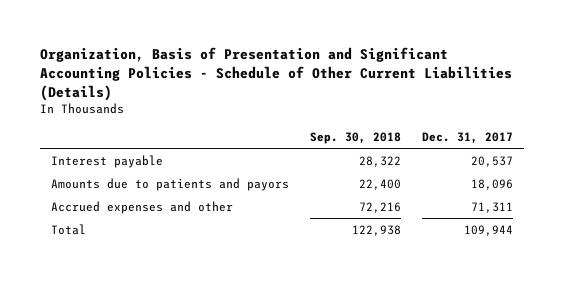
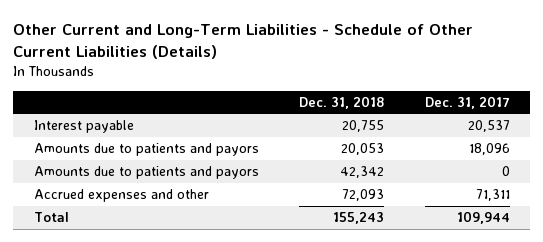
- Organization, Basis of Presentation and Significant Accounting Policies - Schedule of Other Current Liabilities (Details)
+ Other Current and Long-Term Liabilities - Schedule of Other Current Liabilities (Details)
- | Sep. 30, 2018 | Dec. 31, 2017
+ | Dec. 31, 2018 | Dec. 31, 2017
+ Amounts due to patients and payors | 42,342 | 0

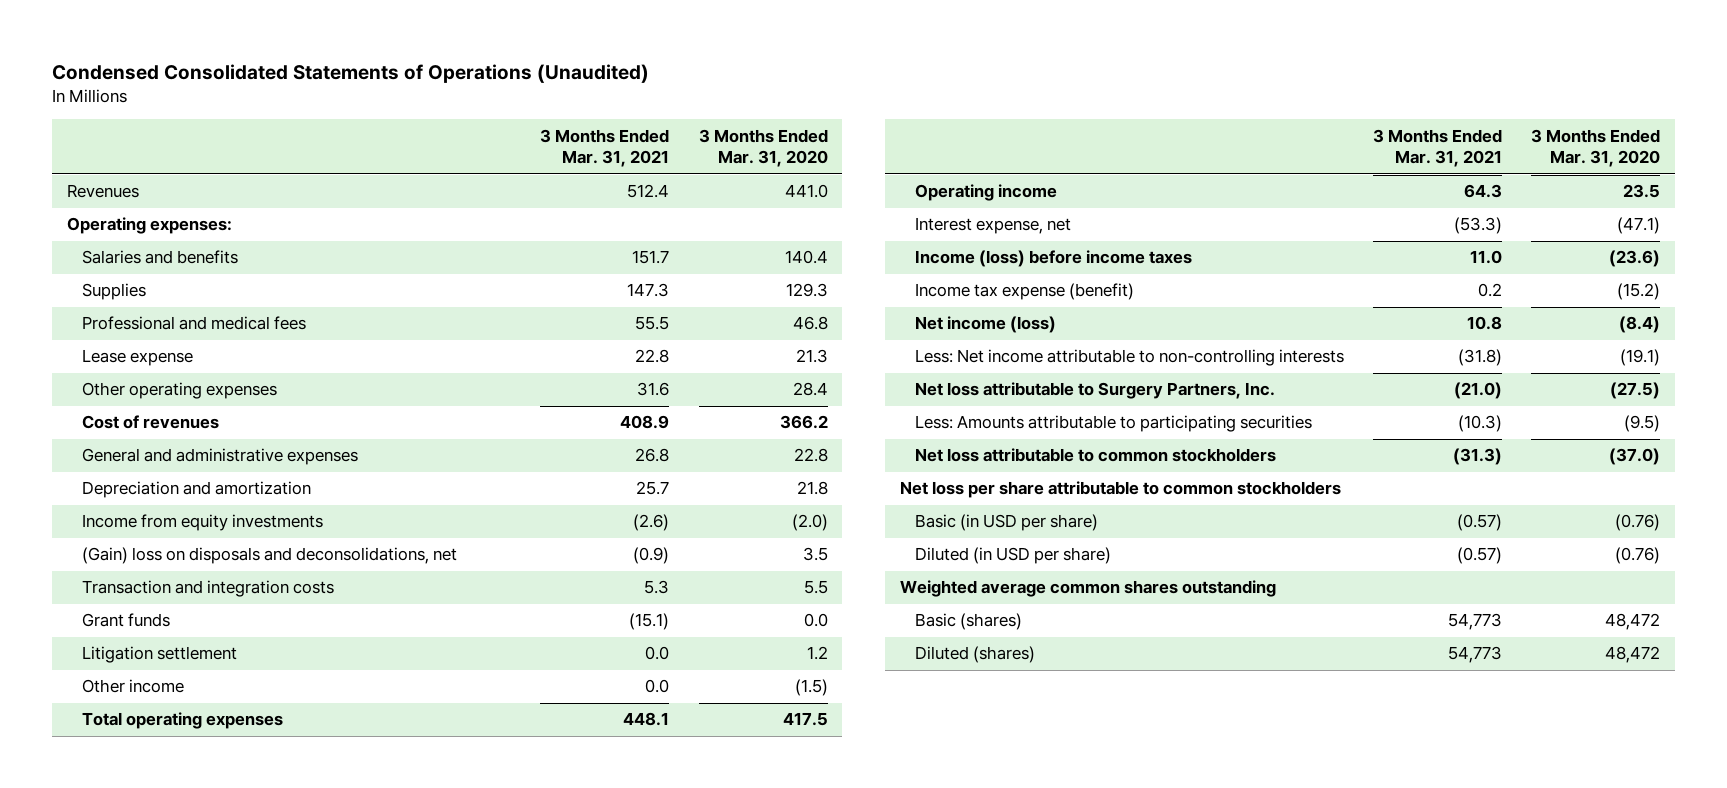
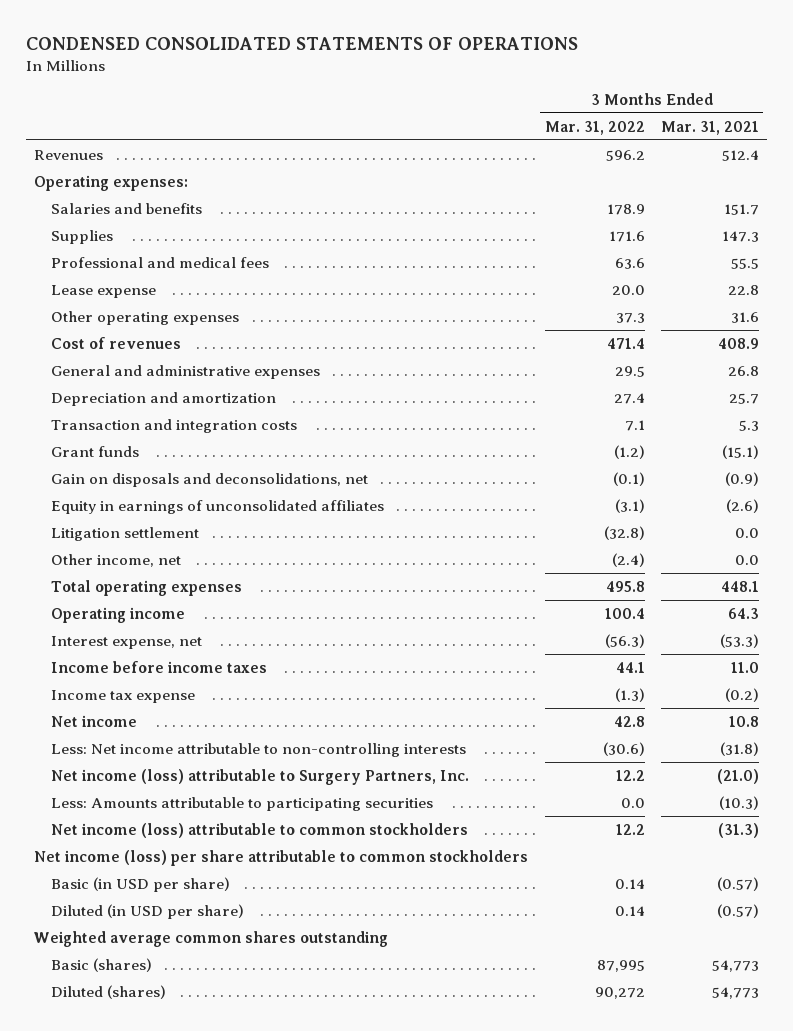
- Condensed Consolidated Statements of Operations (Unaudited)
+ CONDENSED CONSOLIDATED STATEMENTS OF OPERATIONS
- | 3 Months Ended Mar. 31, 2021 | 3 Months Ended Mar. 31, 2020
+ | 3 Months Ended Mar. 31, 2022 | 3 Months Ended Mar. 31, 2021
- Income from equity investments | (2.6) | (2.0)
- (Gain) loss on disposals and deconsolidations, net | (0.9) | 3.5
+ Gain on disposals and deconsolidations, net | (0.1) | (0.9)
+ Equity in earnings of unconsolidated affiliates | (3.1) | (2.6)
- Other income | 0.0 | (1.5)
+ Other income, net | (2.4) | 0.0
- Income (loss) before income taxes | 11.0 | (23.6)
- Income tax expense (benefit) | 0.2 | (15.2)
- Net income (loss) | 10.8 | (8.4)
+ Income before income taxes | 44.1 | 11.0
+ Income tax expense | (1.3) | (0.2)
+ Net income | 42.8 | 10.8
- Net loss attributable to Surgery Partners, Inc. | (21.0) | (27.5)
+ Net income (loss) attributable to Surgery Partners, Inc. | 12.2 | (21.0)
- Net loss attributable to common stockholders | (31.3) | (37.0)
- Net loss per share attributable to common stockholders
+ Net income (loss) attributable to common stockholders | 12.2 | (31.3)
+ Net income (loss) per share attributable to common stockholders

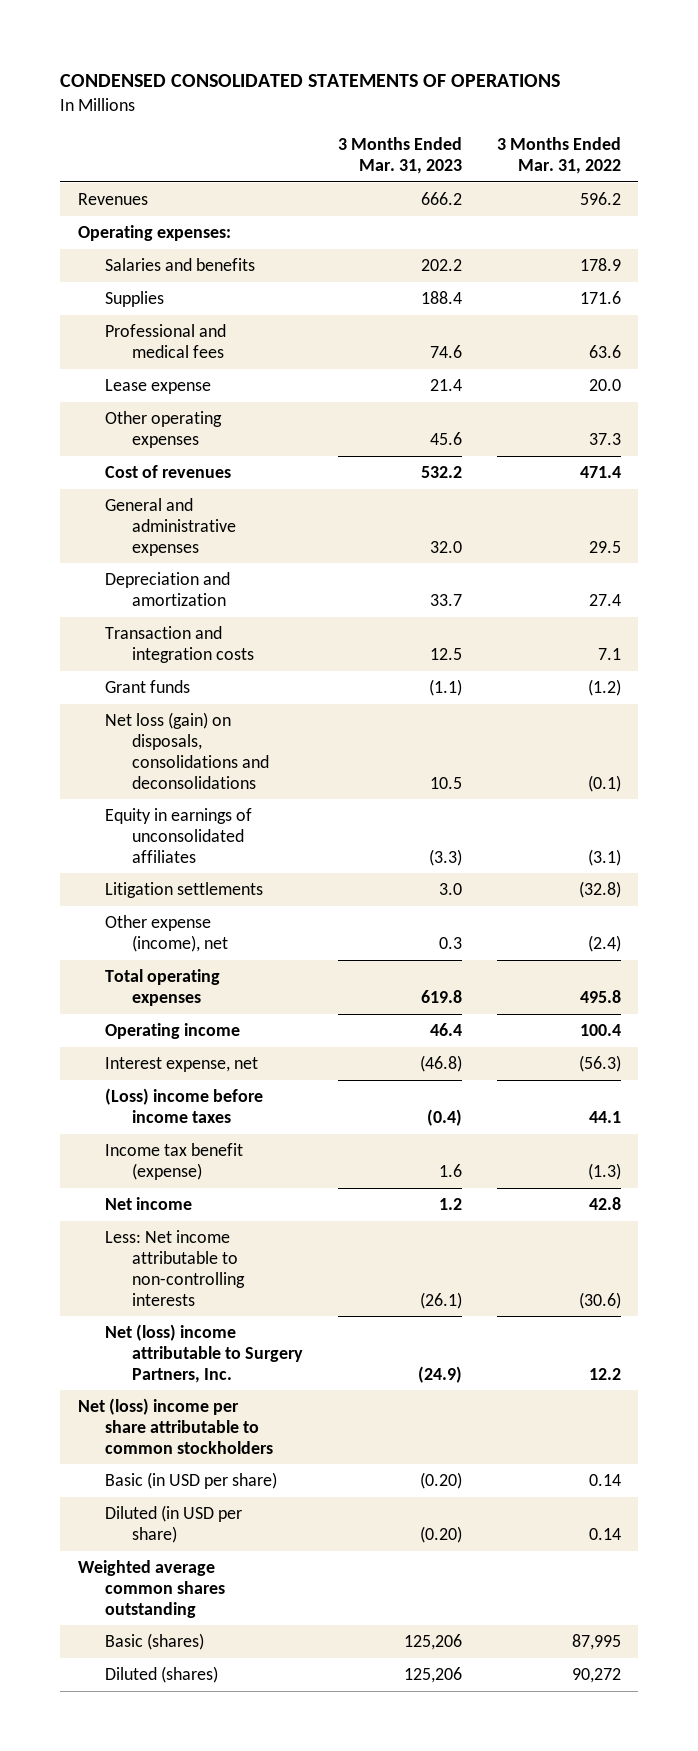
- | 3 Months Ended Mar. 31, 2022 | 3 Months Ended Mar. 31, 2021
+ | 3 Months Ended Mar. 31, 2023 | 3 Months Ended Mar. 31, 2022
- Gain on disposals and deconsolidations, net | (0.1) | (0.9)
+ Net loss (gain) on disposals, consolidations and deconsolidations | 10.5 | (0.1)
- Litigation settlement | (32.8) | 0.0
- Other income, net | (2.4) | 0.0
+ Litigation settlements | 3.0 | (32.8)
+ Other expense (income), net | 0.3 | (2.4)
- Income before income taxes | 44.1 | 11.0
- Income tax expense | (1.3) | (0.2)
+ (Loss) income before income taxes | (0.4) | 44.1
+ Income tax benefit (expense) | 1.6 | (1.3)
- Net income (loss) attributable to Surgery Partners, Inc. | 12.2 | (21.0)
- Less: Amounts attributable to participating securities | 0.0 | (10.3)
- Net income (loss) attributable to common stockholders | 12.2 | (31.3)
- Net income (loss) per share attributable to common stockholders
+ Net (loss) income attributable to Surgery Partners, Inc. | (24.9) | 12.2
+ Net (loss) income per share attributable to common stockholders

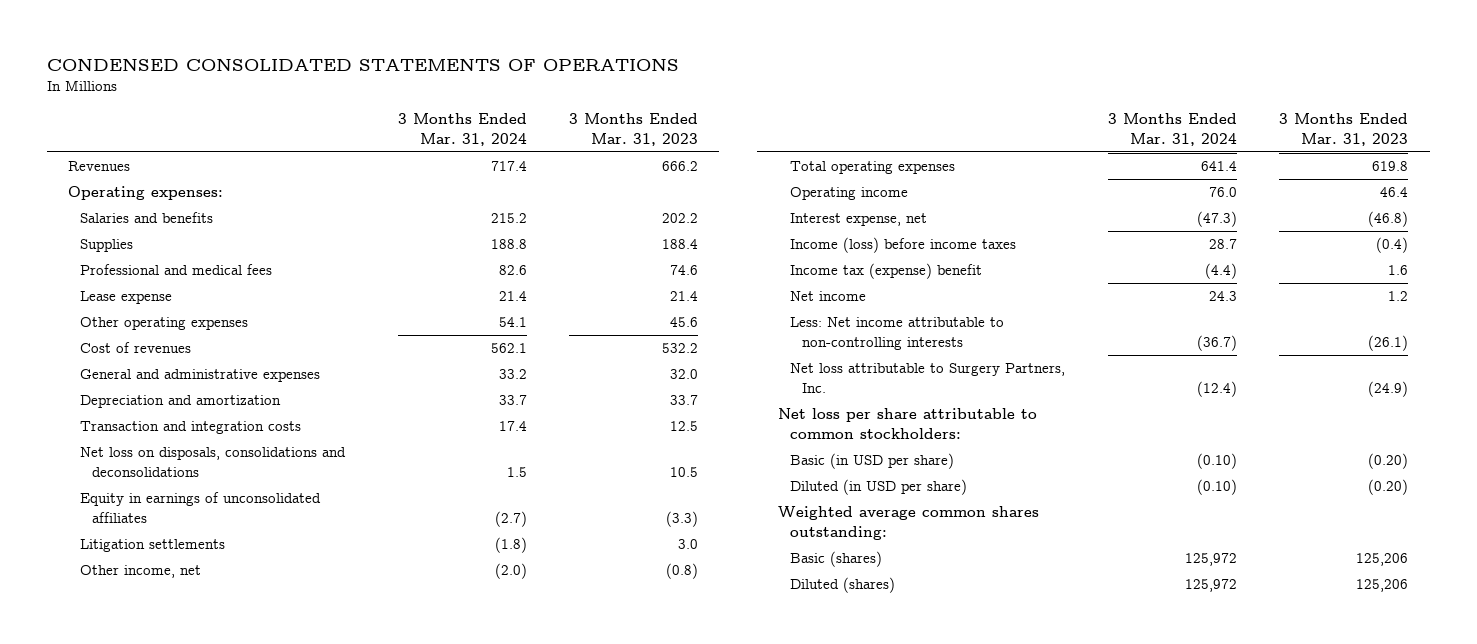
- | 3 Months Ended Mar. 31, 2023 | 3 Months Ended Mar. 31, 2022
+ | 3 Months Ended Mar. 31, 2024 | 3 Months Ended Mar. 31, 2023
- Grant funds | (1.1) | (1.2)
- Net loss (gain) on disposals, consolidations and deconsolidations | 10.5 | (0.1)
+ Net loss on disposals, consolidations and deconsolidations | 1.5 | 10.5
- Other expense (income), net | 0.3 | (2.4)
+ Other income, net | (2.0) | (0.8)
- (Loss) income before income taxes | (0.4) | 44.1
- Income tax benefit (expense) | 1.6 | (1.3)
+ Income (loss) before income taxes | 28.7 | (0.4)
+ Income tax (expense) benefit | (4.4) | 1.6
- Net (loss) income attributable to Surgery Partners, Inc. | (24.9) | 12.2
- Net (loss) income per share attributable to common stockholders
+ Net loss attributable to Surgery Partners, Inc. | (12.4) | (24.9)
+ Net loss per share attributable to common stockholders:
- Weighted average common shares outstanding
+ Weighted average common shares outstanding:

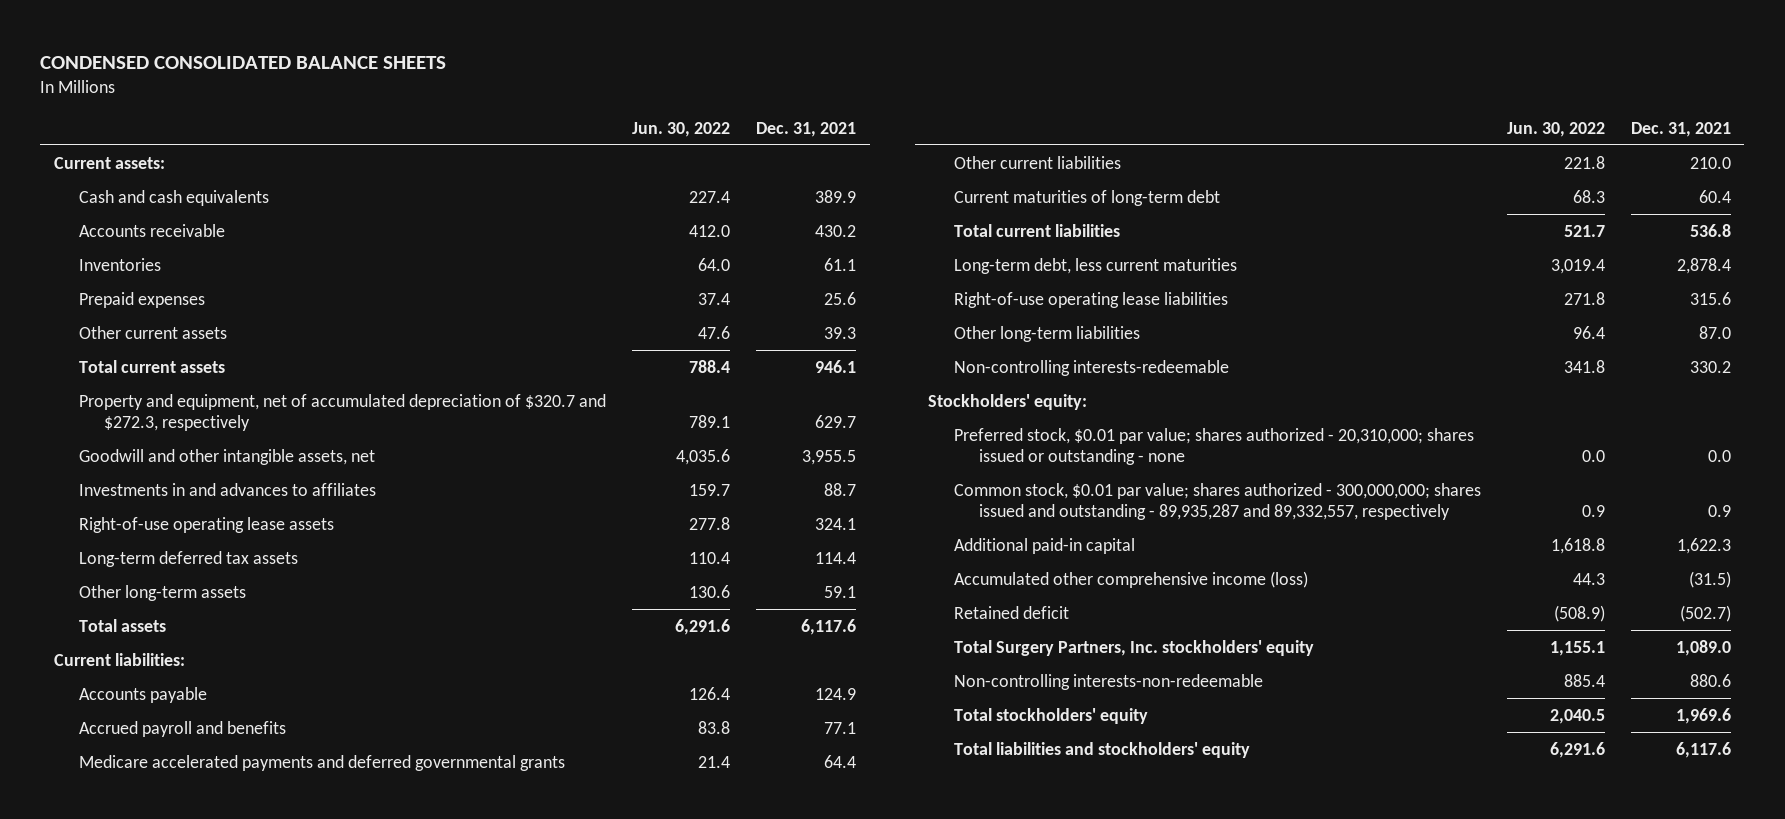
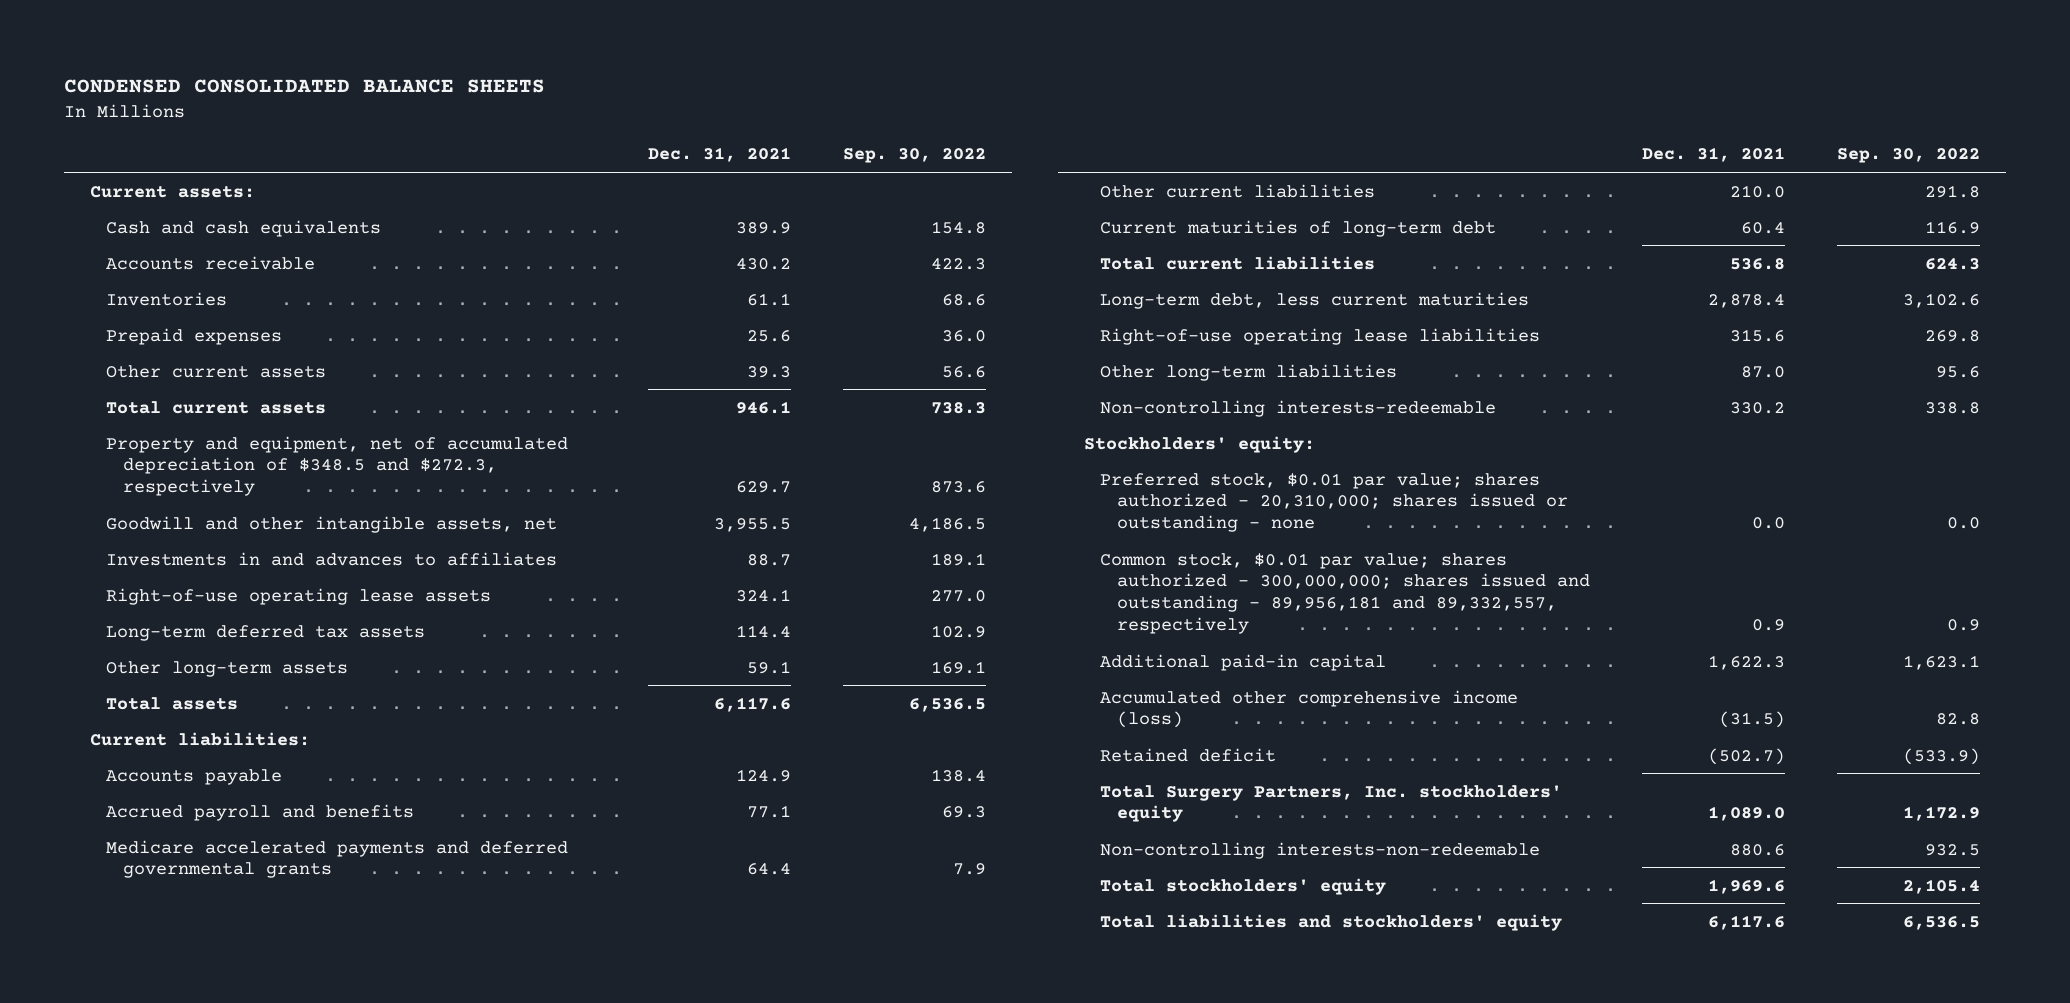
- | Jun. 30, 2022 | Dec. 31, 2021
+ | Dec. 31, 2021 | Sep. 30, 2022
- Property and equipment, net of accumulated depreciation of $320.7 and $272.3, respectively | 789.1 | 629.7
+ Property and equipment, net of accumulated depreciation of $348.5 and $272.3, respectively | 629.7 | 873.6
- Common stock, $0.01 par value; shares authorized - 300,000,000; shares issued and outstanding - 89,935,287 and 89,332,557, respectively | 0.9 | 0.9
+ Common stock, $0.01 par value; shares authorized - 300,000,000; shares issued and outstanding - 89,956,181 and 89,332,557, respectively | 0.9 | 0.9

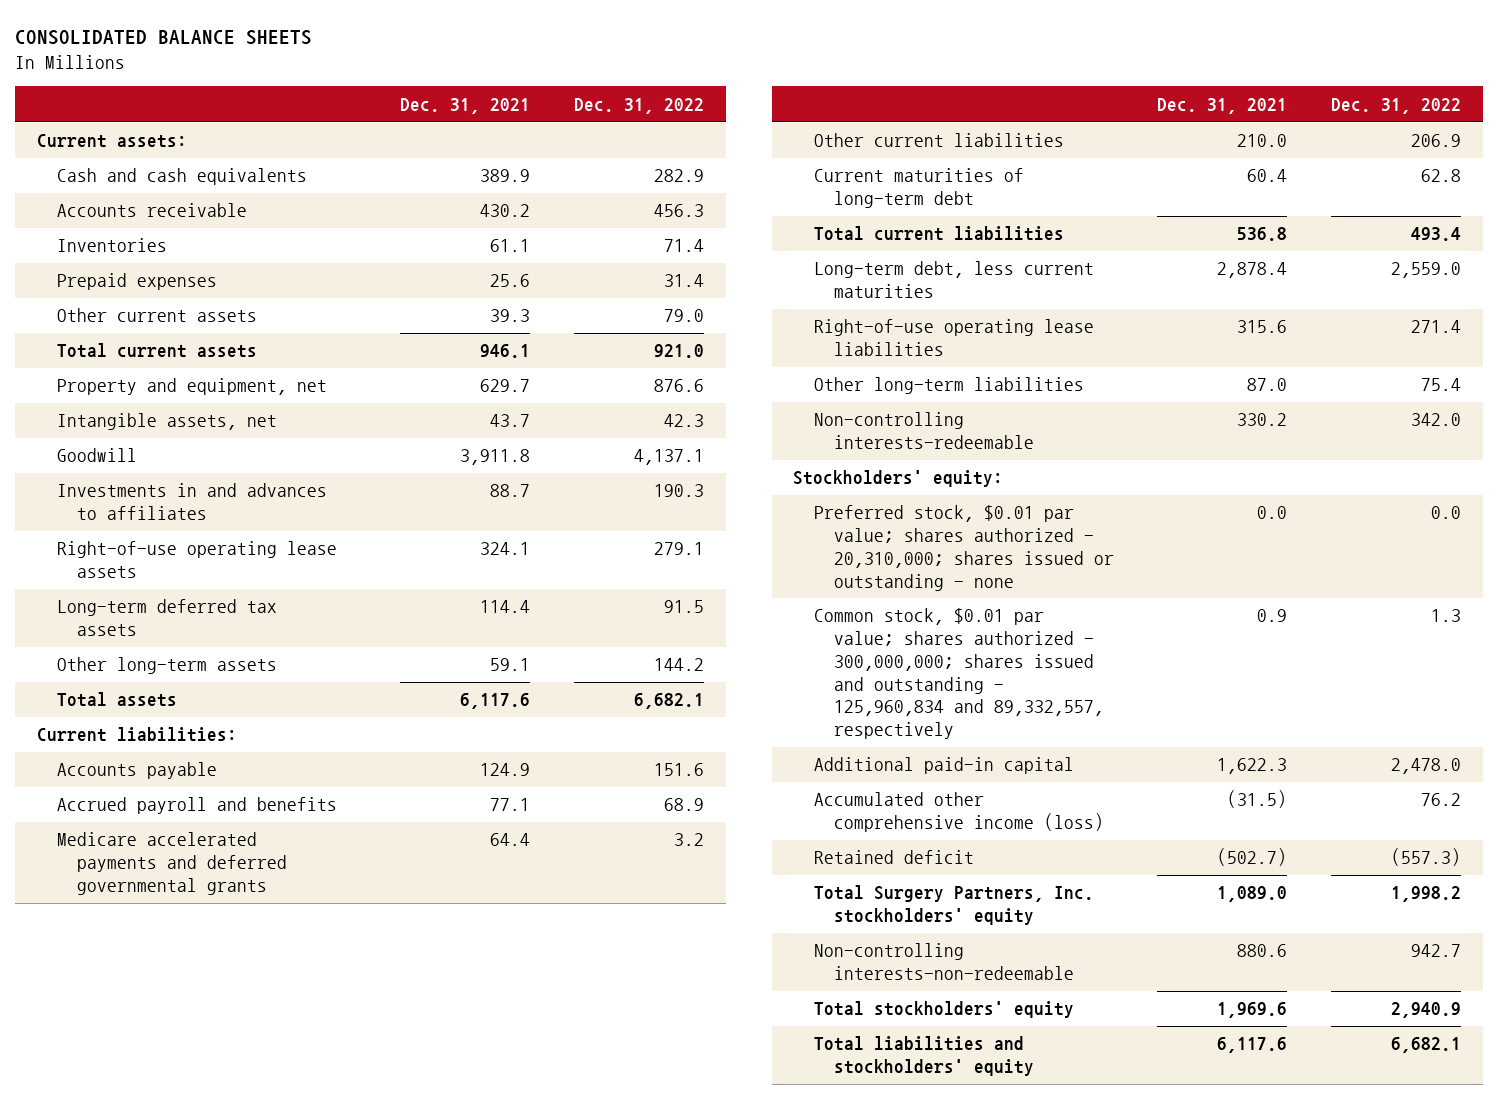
- CONDENSED CONSOLIDATED BALANCE SHEETS
+ CONSOLIDATED BALANCE SHEETS
- | Dec. 31, 2021 | Sep. 30, 2022
+ | Dec. 31, 2021 | Dec. 31, 2022
- Property and equipment, net of accumulated depreciation of $348.5 and $272.3, respectively | 629.7 | 873.6
- Goodwill and other intangible assets, net | 3,955.5 | 4,186.5
+ Property and equipment, net | 629.7 | 876.6
+ Intangible assets, net | 43.7 | 42.3
+ Goodwill | 3,911.8 | 4,137.1
- Common stock, $0.01 par value; shares authorized - 300,000,000; shares issued and outstanding - 89,956,181 and 89,332,557, respectively | 0.9 | 0.9
+ Common stock, $0.01 par value; shares authorized - 300,000,000; shares issued and outstanding - 125,960,834 and 89,332,557, respectively | 0.9 | 1.3

